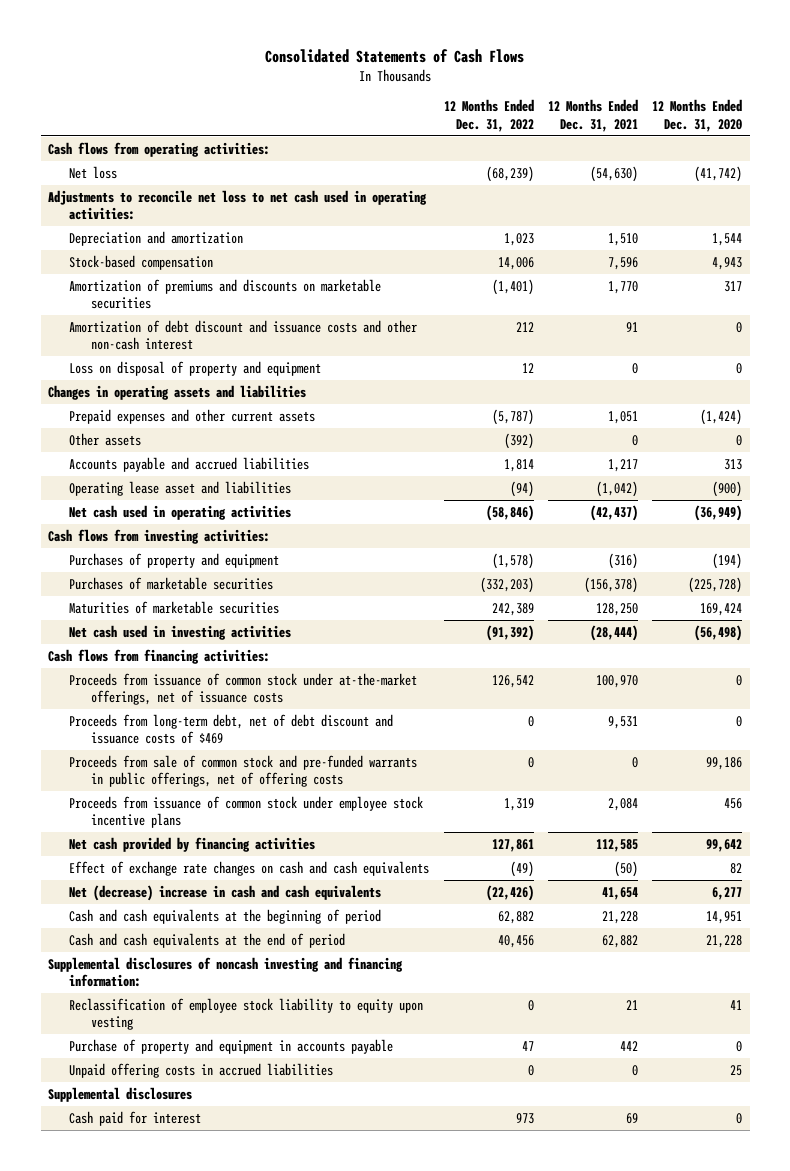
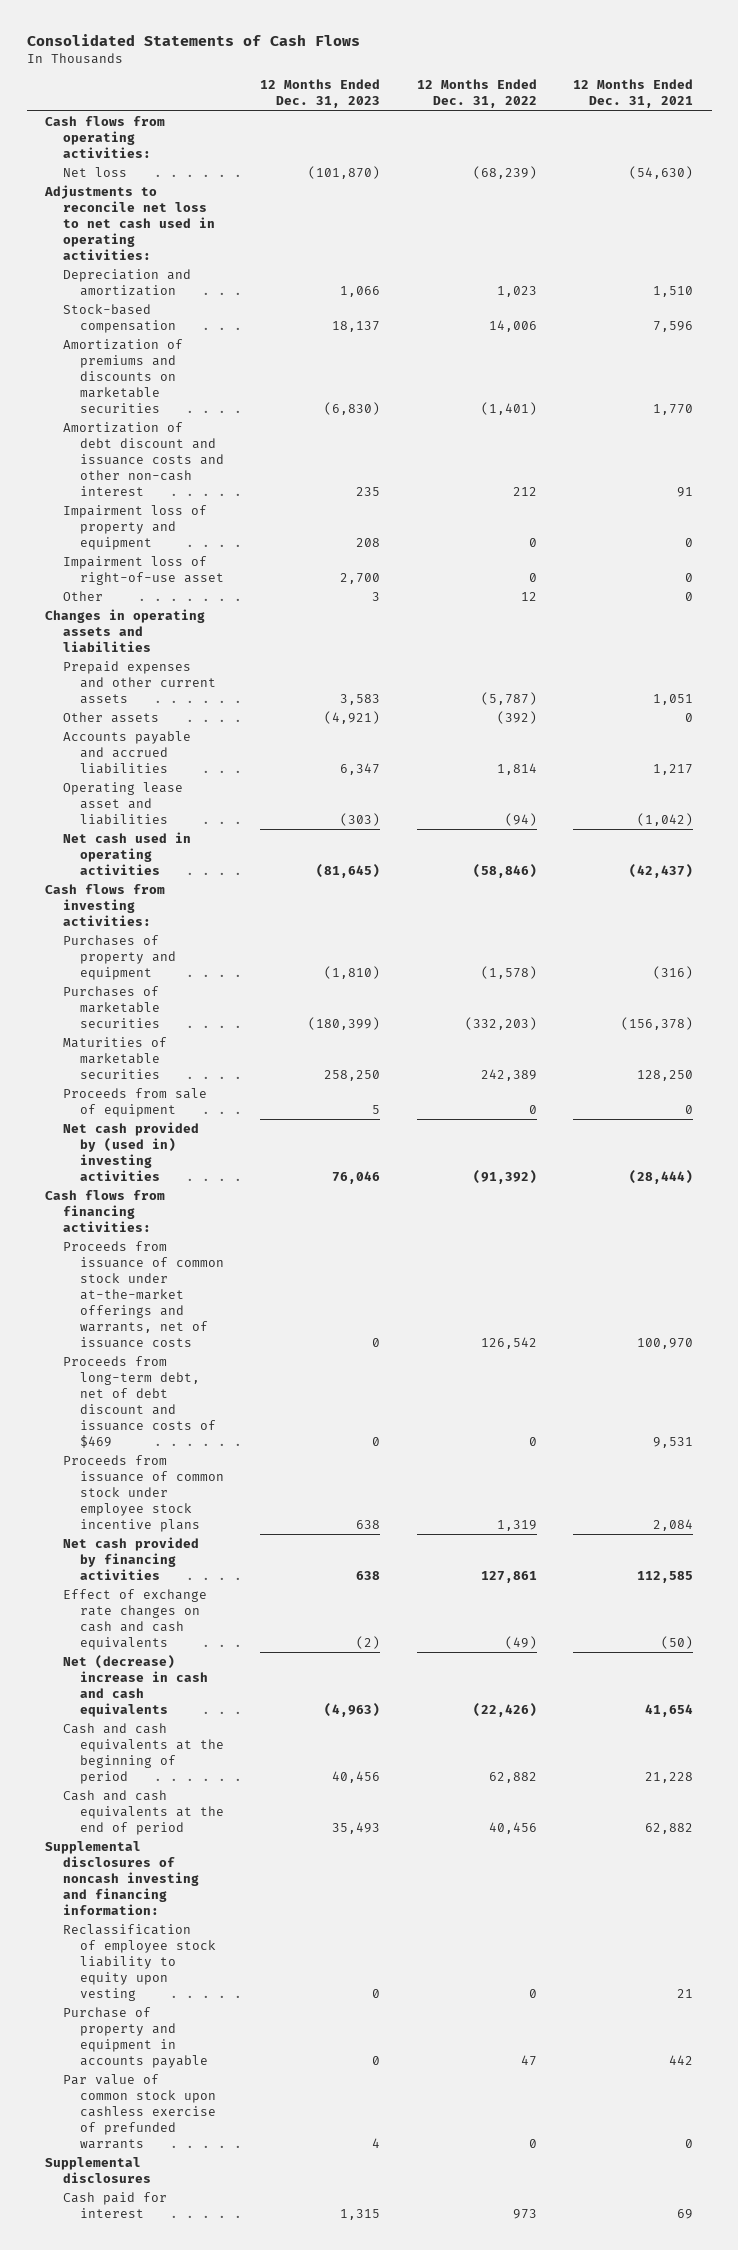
- | 12 Months Ended Dec. 31, 2022 | 12 Months Ended Dec. 31, 2021 | 12 Months Ended Dec. 31, 2020
+ | 12 Months Ended Dec. 31, 2023 | 12 Months Ended Dec. 31, 2022 | 12 Months Ended Dec. 31, 2021
- Loss on disposal of property and equipment | 12 | 0 | 0
+ Impairment loss of property and equipment | 208 | 0 | 0
+ Impairment loss of right-of-use asset | 2,700 | 0 | 0
+ Other | 3 | 12 | 0
- Net cash used in investing activities | (91,392) | (28,444) | (56,498)
+ Proceeds from sale of equipment | 5 | 0 | 0
+ Net cash provided by (used in) investing activities | 76,046 | (91,392) | (28,444)
- Proceeds from issuance of common stock under at-the-market offerings, net of issuance costs | 126,542 | 100,970 | 0
+ Proceeds from issuance of common stock under at-the-market offerings and warrants, net of issuance costs | 0 | 126,542 | 100,970
- Proceeds from sale of common stock and pre-funded warrants in public offerings, net of offering costs | 0 | 0 | 99,186
- Unpaid offering costs in accrued liabilities | 0 | 0 | 25
+ Par value of common stock upon cashless exercise of prefunded warrants | 4 | 0 | 0

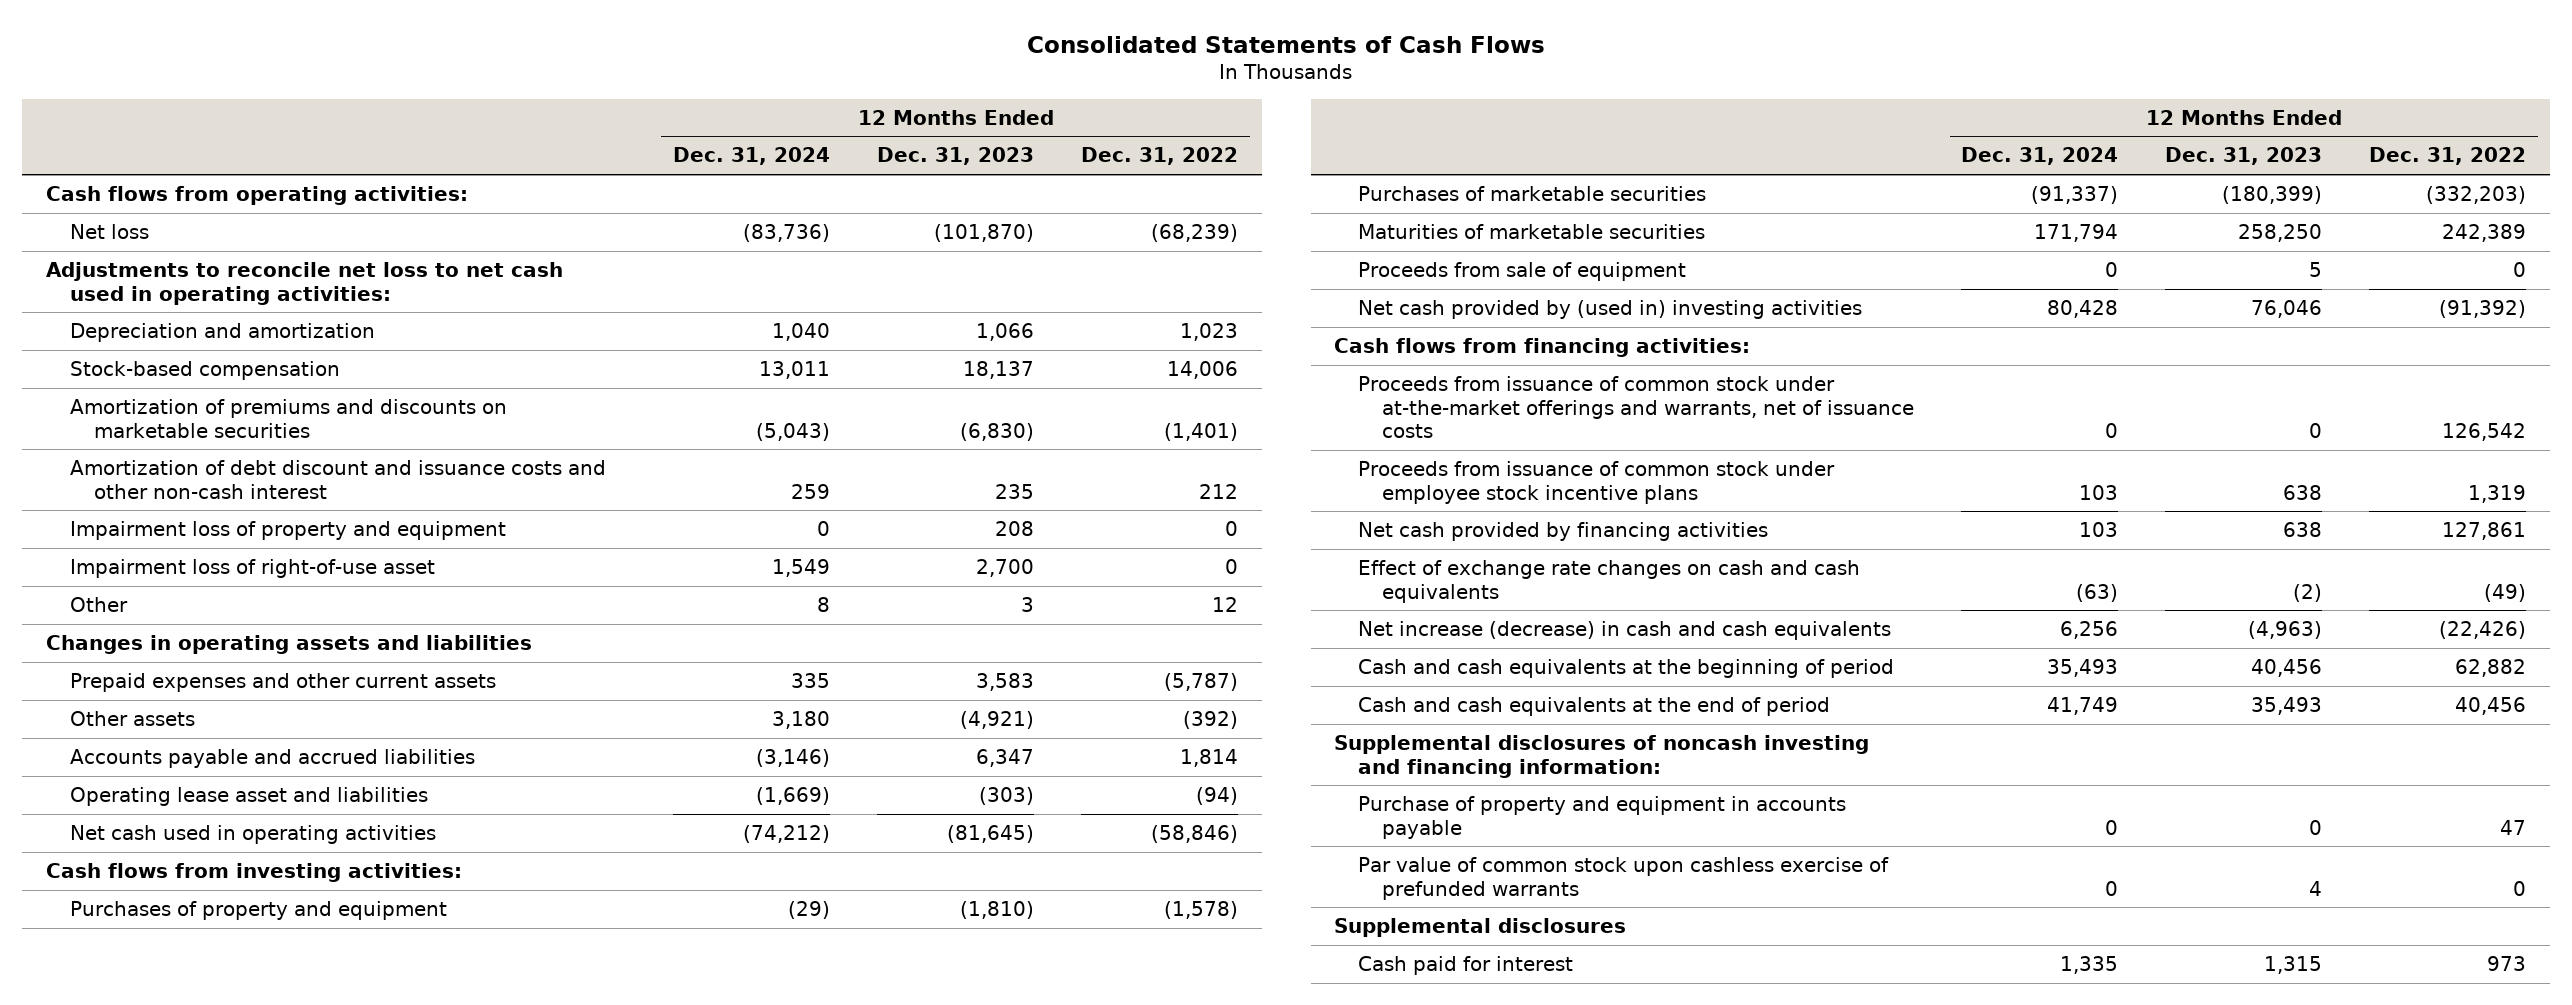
- | 12 Months Ended Dec. 31, 2023 | 12 Months Ended Dec. 31, 2022 | 12 Months Ended Dec. 31, 2021
+ | 12 Months Ended Dec. 31, 2024 | 12 Months Ended Dec. 31, 2023 | 12 Months Ended Dec. 31, 2022
- Proceeds from long-term debt, net of debt discount and issuance costs of $469 | 0 | 0 | 9,531
- Net (decrease) increase in cash and cash equivalents | (4,963) | (22,426) | 41,654
+ Net increase (decrease) in cash and cash equivalents | 6,256 | (4,963) | (22,426)
- Reclassification of employee stock liability to equity upon vesting | 0 | 0 | 21

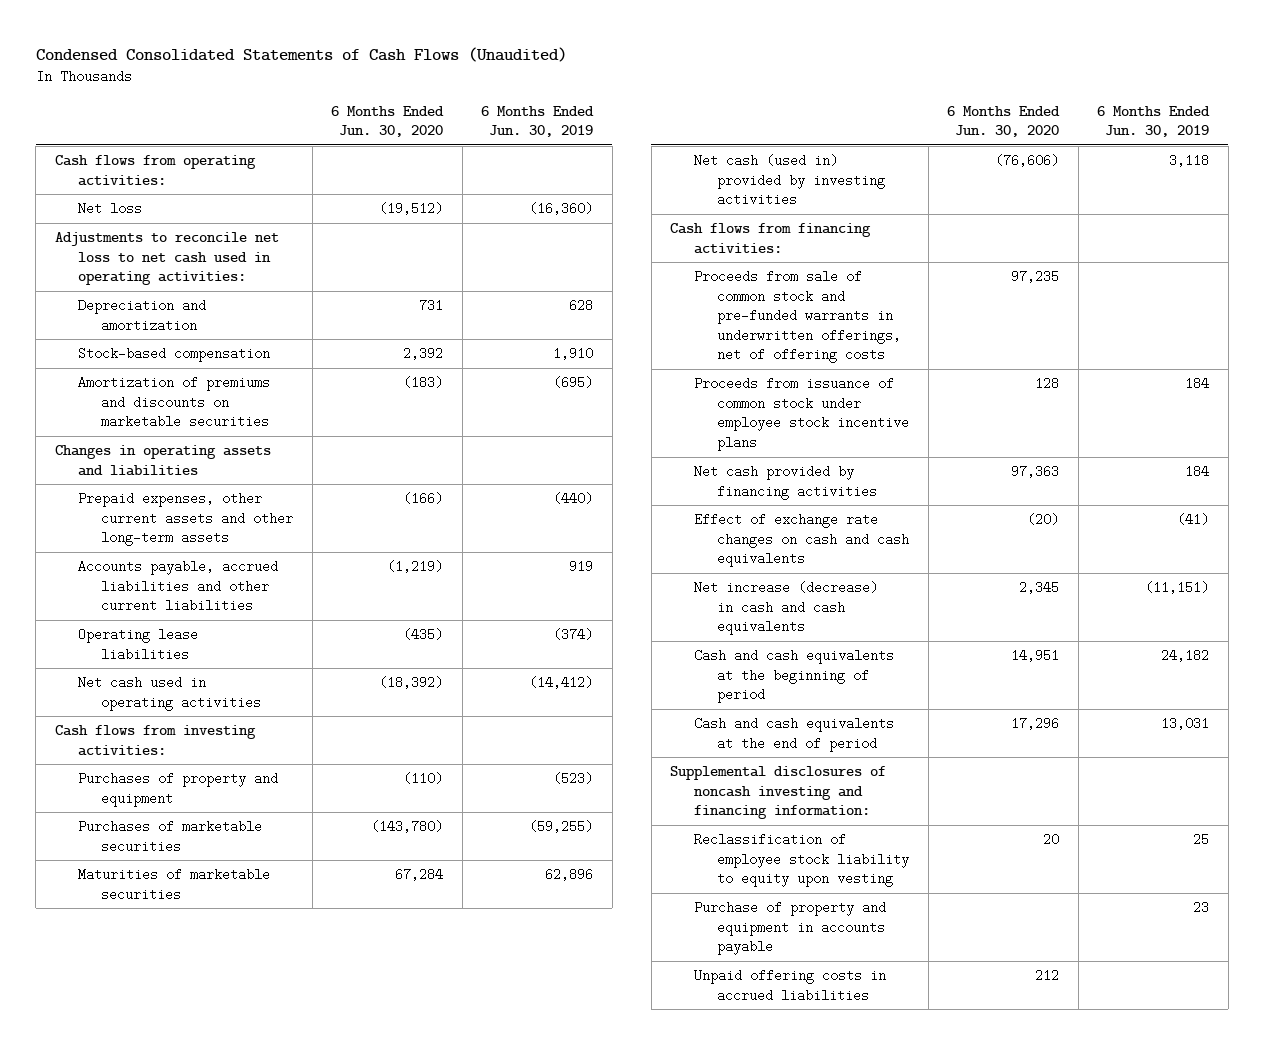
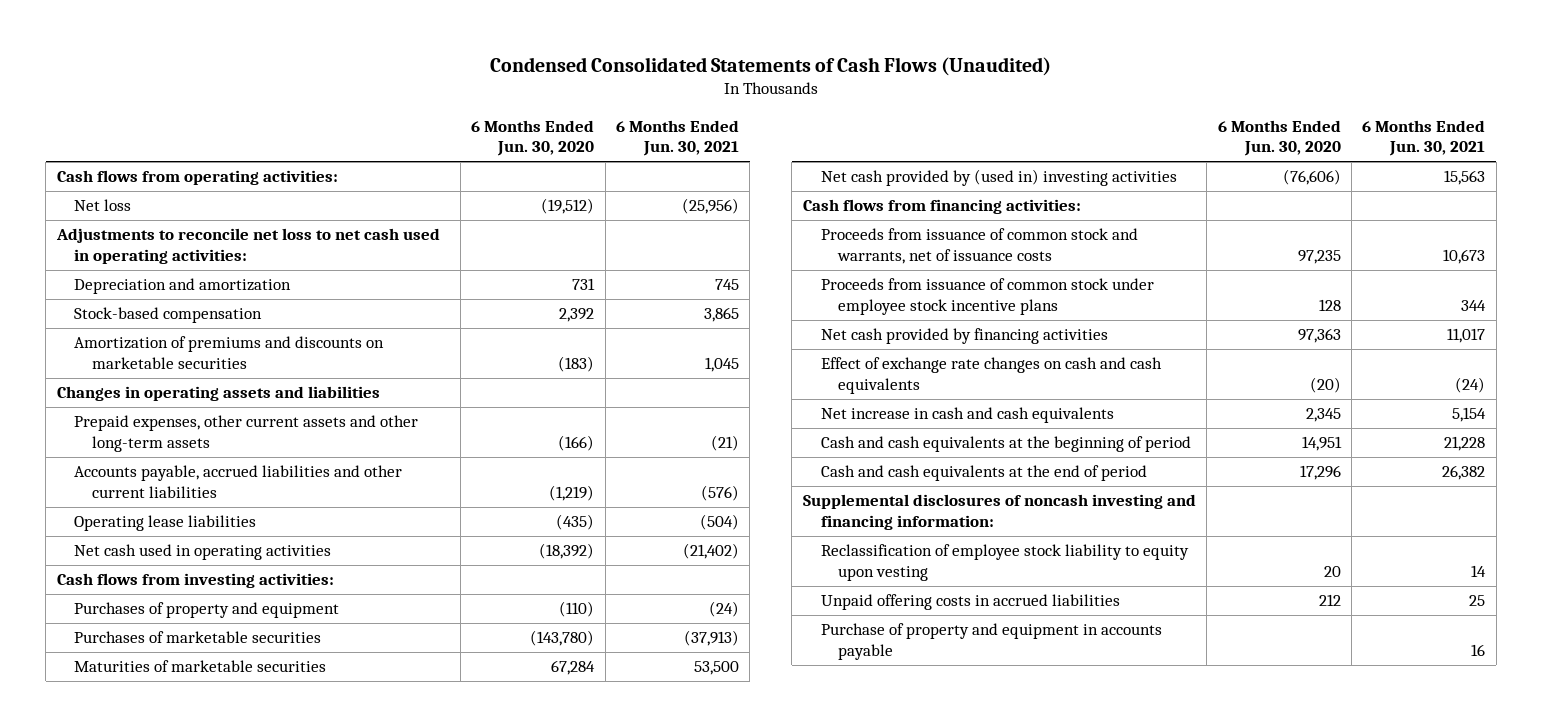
- | 6 Months Ended Jun. 30, 2020 | 6 Months Ended Jun. 30, 2019
+ | 6 Months Ended Jun. 30, 2020 | 6 Months Ended Jun. 30, 2021
- Net cash (used in) provided by investing activities | (76,606) | 3,118
+ Net cash provided by (used in) investing activities | (76,606) | 15,563
- Proceeds from sale of common stock and pre-funded warrants in underwritten offerings, net of offering costs | 97,235 |
+ Proceeds from issuance of common stock and warrants, net of issuance costs | 97,235 | 10,673
- Net increase (decrease) in cash and cash equivalents | 2,345 | (11,151)
+ Net increase in cash and cash equivalents | 2,345 | 5,154
moved down: Purchase of property and equipment in accounts payable | | 16

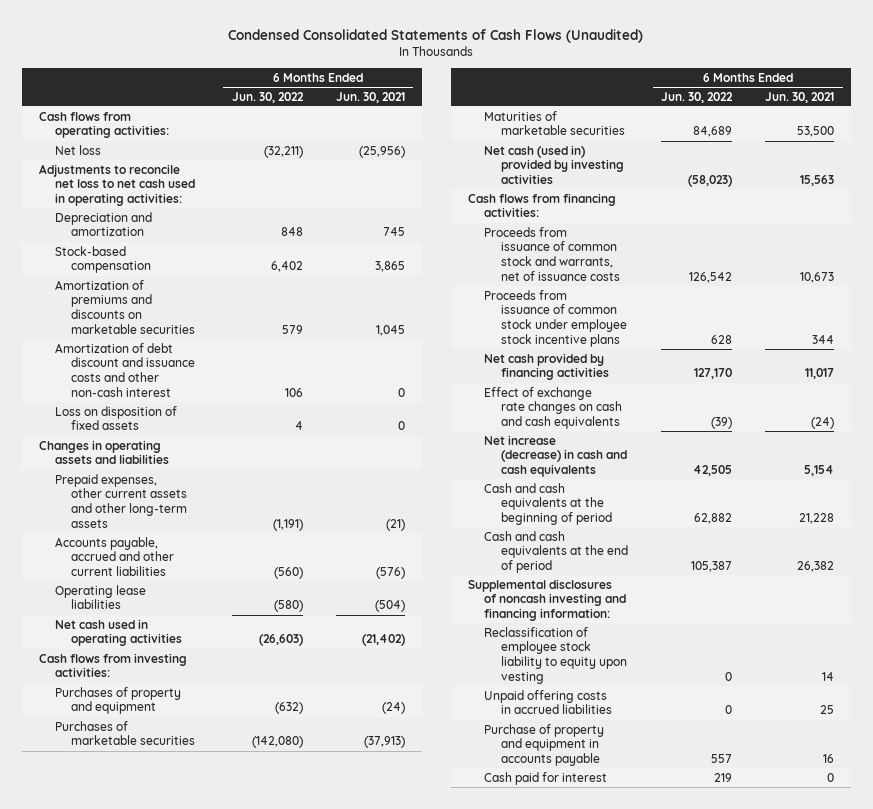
- | 6 Months Ended Jun. 30, 2020 | 6 Months Ended Jun. 30, 2021
+ | 6 Months Ended Jun. 30, 2022 | 6 Months Ended Jun. 30, 2021
+ Amortization of debt discount and issuance costs and other non-cash interest | 106 | 0
+ Loss on disposition of fixed assets | 4 | 0
- Accounts payable, accrued liabilities and other current liabilities | (1,219) | (576)
+ Accounts payable, accrued and other current liabilities | (560) | (576)
- Net cash provided by (used in) investing activities | (76,606) | 15,563
+ Net cash (used in) provided by investing activities | (58,023) | 15,563
- Net increase in cash and cash equivalents | 2,345 | 5,154
+ Net increase (decrease) in cash and cash equivalents | 42,505 | 5,154
+ Cash paid for interest | 219 | 0

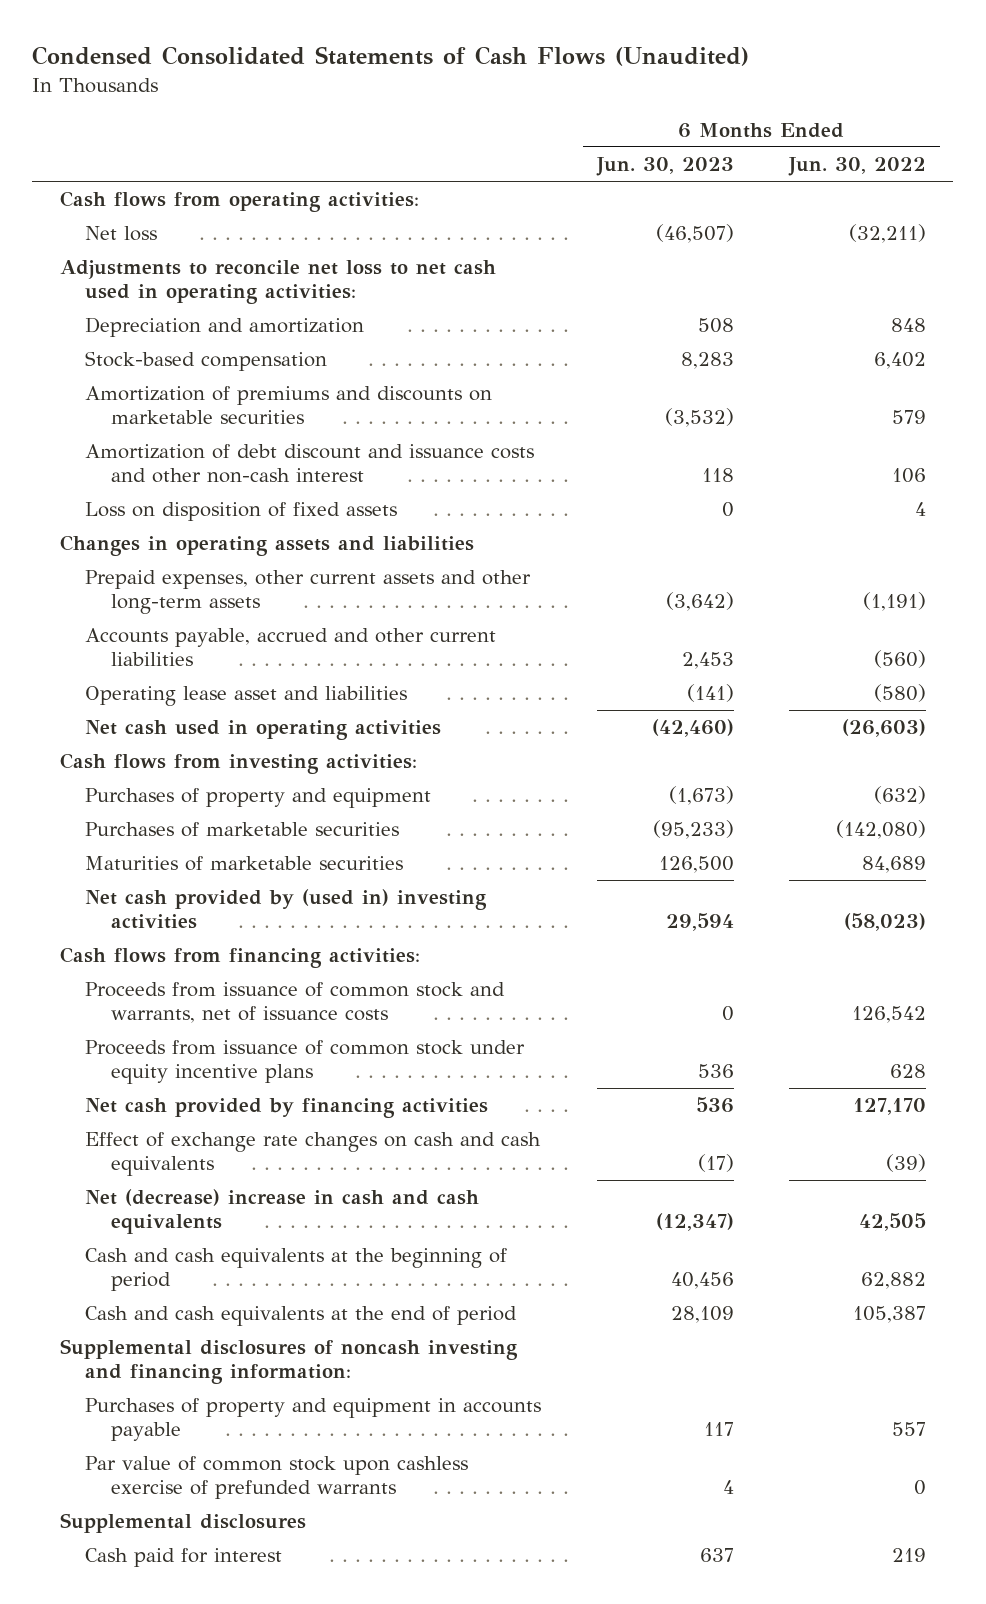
- | 6 Months Ended Jun. 30, 2022 | 6 Months Ended Jun. 30, 2021
+ | 6 Months Ended Jun. 30, 2023 | 6 Months Ended Jun. 30, 2022
- Operating lease liabilities | (580) | (504)
+ Operating lease asset and liabilities | (141) | (580)
- Net cash (used in) provided by investing activities | (58,023) | 15,563
+ Net cash provided by (used in) investing activities | 29,594 | (58,023)
- Proceeds from issuance of common stock under employee stock incentive plans | 628 | 344
+ Proceeds from issuance of common stock under equity incentive plans | 536 | 628
- Net increase (decrease) in cash and cash equivalents | 42,505 | 5,154
+ Net (decrease) increase in cash and cash equivalents | (12,347) | 42,505
- Reclassification of employee stock liability to equity upon vesting | 0 | 14
- Unpaid offering costs in accrued liabilities | 0 | 25
- Purchase of property and equipment in accounts payable | 557 | 16
+ Purchases of property and equipment in accounts payable | 117 | 557
+ Par value of common stock upon cashless exercise of prefunded warrants | 4 | 0
+ Supplemental disclosures

